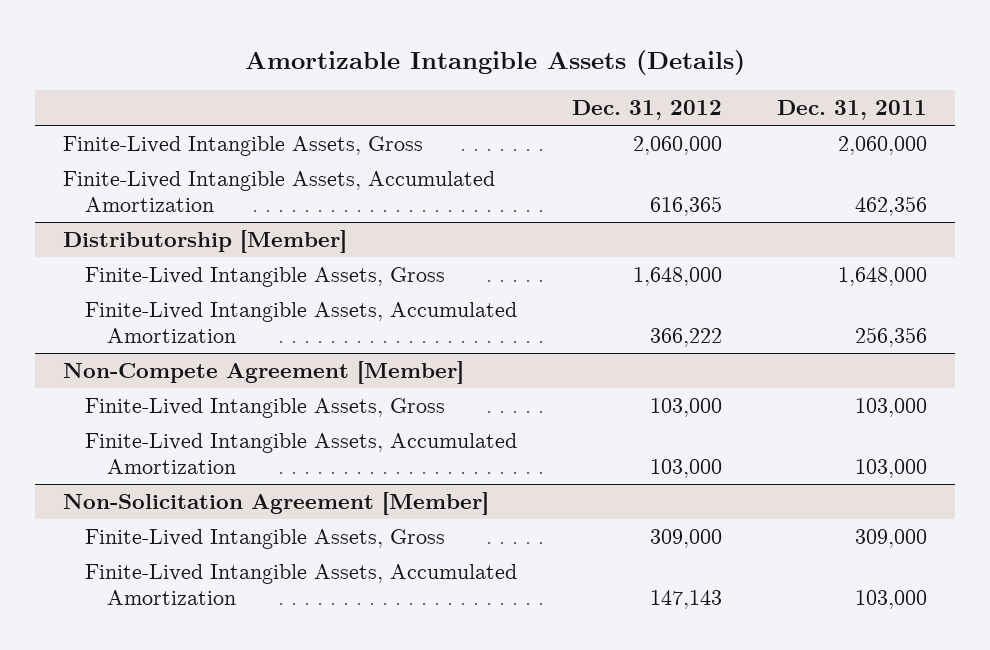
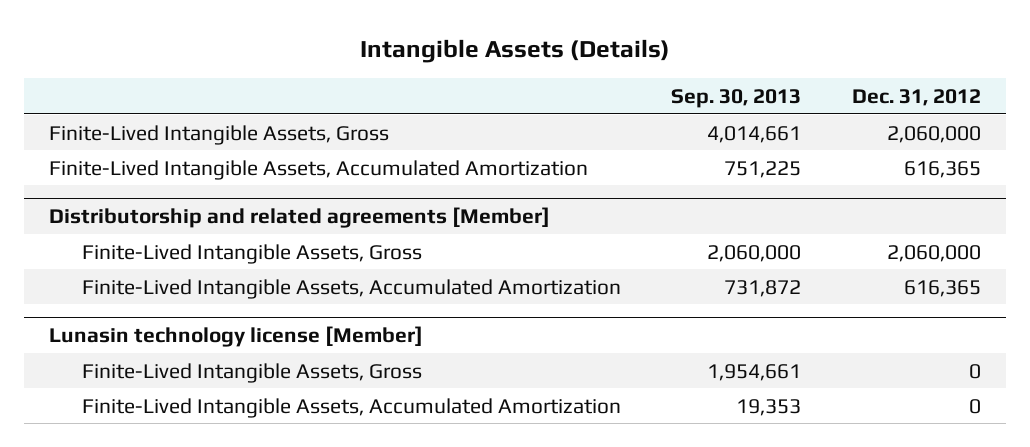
- Amortizable Intangible Assets (Details)
+ Intangible Assets (Details)
- | Dec. 31, 2012 | Dec. 31, 2011
+ | Sep. 30, 2013 | Dec. 31, 2012
- Distributorship [Member]
- Finite-Lived Intangible Assets, Gross | 1,648,000 | 1,648,000
- Finite-Lived Intangible Assets, Accumulated Amortization | 366,222 | 256,356
- Non-Compete Agreement [Member]
- Finite-Lived Intangible Assets, Gross | 103,000 | 103,000
- Finite-Lived Intangible Assets, Accumulated Amortization | 103,000 | 103,000
- Non-Solicitation Agreement [Member]
- Finite-Lived Intangible Assets, Gross | 309,000 | 309,000
- Finite-Lived Intangible Assets, Accumulated Amortization | 147,143 | 103,000
+ Distributorship and related agreements [Member]
+ Finite-Lived Intangible Assets, Gross | 2,060,000 | 2,060,000
+ Finite-Lived Intangible Assets, Accumulated Amortization | 731,872 | 616,365
+ Lunasin technology license [Member]
+ Finite-Lived Intangible Assets, Gross | 1,954,661 | 0
+ Finite-Lived Intangible Assets, Accumulated Amortization | 19,353 | 0

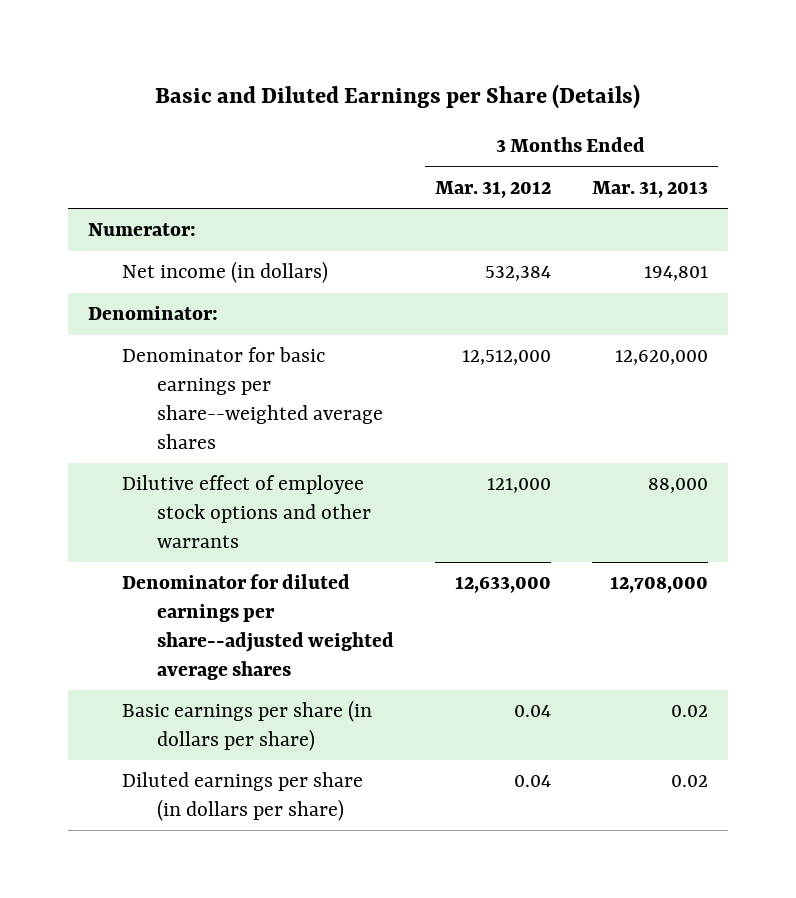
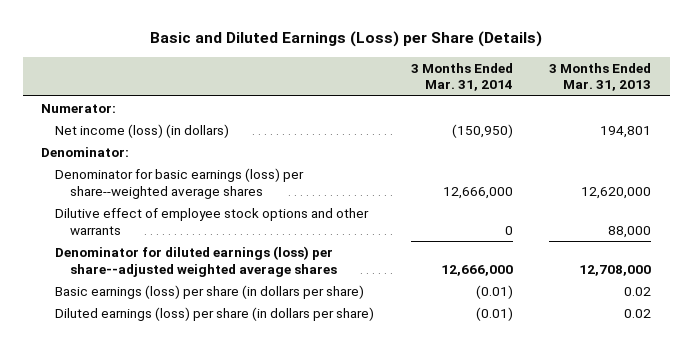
- Basic and Diluted Earnings per Share (Details)
+ Basic and Diluted Earnings (Loss) per Share (Details)
- | 3 Months Ended Mar. 31, 2012 | 3 Months Ended Mar. 31, 2013
+ | 3 Months Ended Mar. 31, 2014 | 3 Months Ended Mar. 31, 2013
- Net income (in dollars) | 532,384 | 194,801
+ Net income (loss) (in dollars) | (150,950) | 194,801
- Denominator for basic earnings per share--weighted average shares | 12,512,000 | 12,620,000
+ Denominator for basic earnings (loss) per share--weighted average shares | 12,666,000 | 12,620,000
- Denominator for diluted earnings per share--adjusted weighted average shares | 12,633,000 | 12,708,000
- Basic earnings per share (in dollars per share) | 0.04 | 0.02
- Diluted earnings per share (in dollars per share) | 0.04 | 0.02
+ Denominator for diluted earnings (loss) per share--adjusted weighted average shares | 12,666,000 | 12,708,000
+ Basic earnings (loss) per share (in dollars per share) | (0.01) | 0.02
+ Diluted earnings (loss) per share (in dollars per share) | (0.01) | 0.02

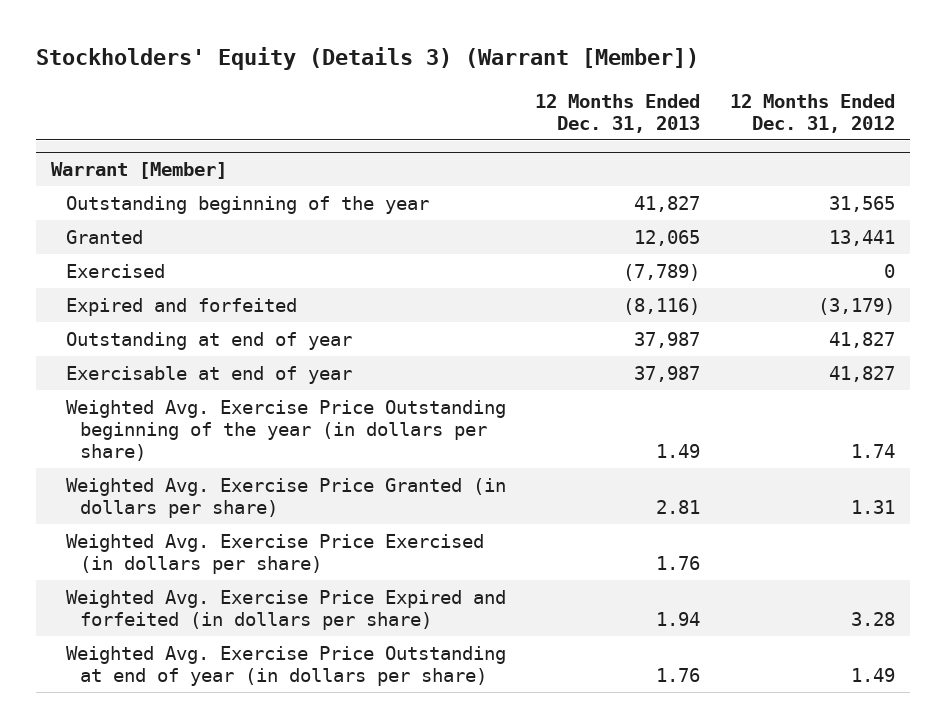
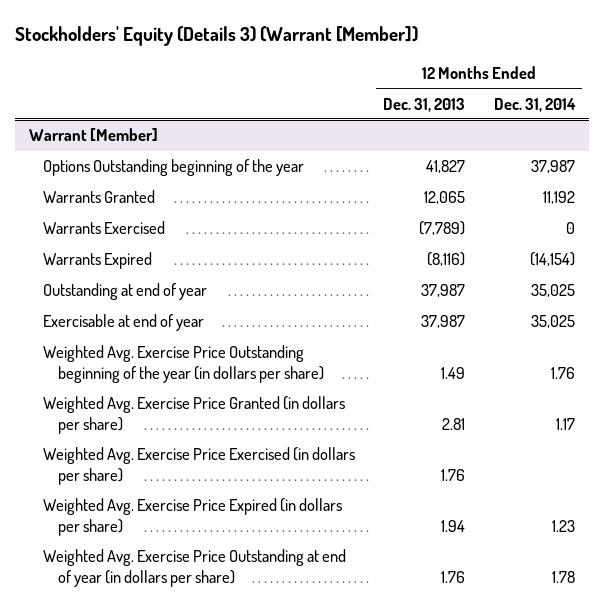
- | 12 Months Ended Dec. 31, 2013 | 12 Months Ended Dec. 31, 2012
+ | 12 Months Ended Dec. 31, 2013 | 12 Months Ended Dec. 31, 2014
@ Warrant [Member]
- Outstanding beginning of the year | 41,827 | 31,565
- Granted | 12,065 | 13,441
- Exercised | (7,789) | 0
- Expired and forfeited | (8,116) | (3,179)
+ Options Outstanding beginning of the year | 41,827 | 37,987
+ Warrants Granted | 12,065 | 11,192
+ Warrants Exercised | (7,789) | 0
+ Warrants Expired | (8,116) | (14,154)
- Weighted Avg. Exercise Price Expired and forfeited (in dollars per share) | 1.94 | 3.28
+ Weighted Avg. Exercise Price Expired (in dollars per share) | 1.94 | 1.23

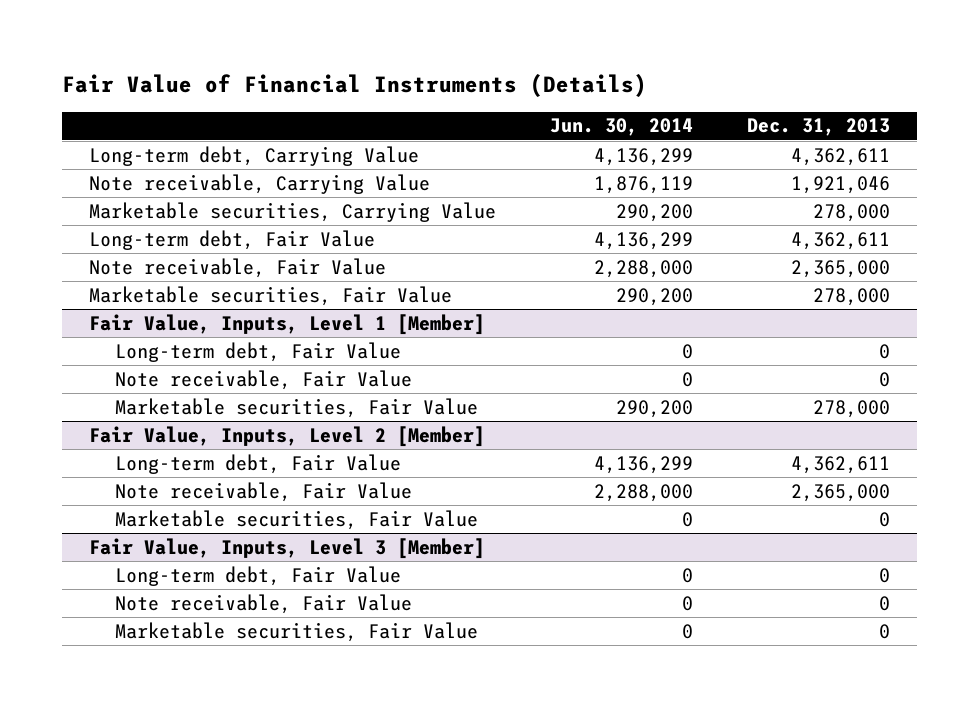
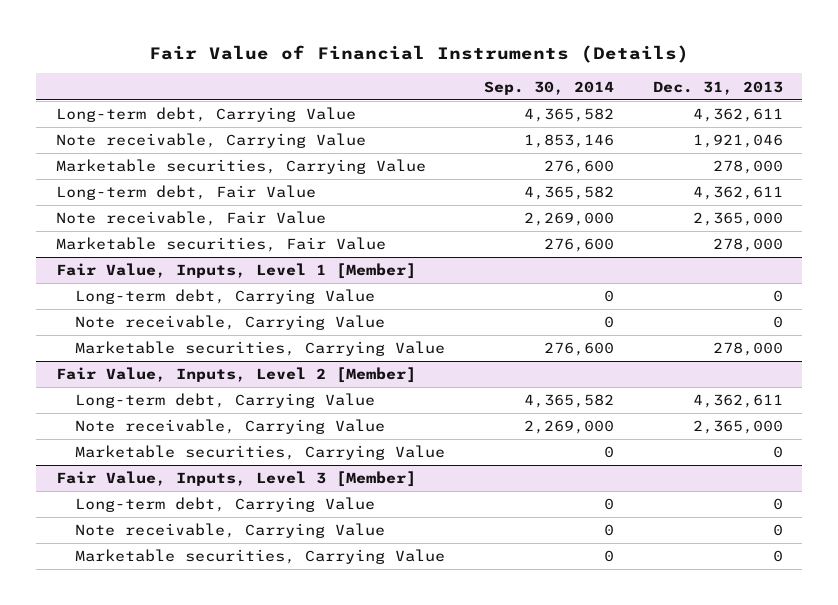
- | Jun. 30, 2014 | Dec. 31, 2013
+ | Sep. 30, 2014 | Dec. 31, 2013
@ Fair Value, Inputs, Level 1 [Member]
- Long-term debt, Fair Value | 0 | 0
- Note receivable, Fair Value | 0 | 0
- Marketable securities, Fair Value | 290,200 | 278,000
+ Long-term debt, Carrying Value | 0 | 0
+ Note receivable, Carrying Value | 0 | 0
+ Marketable securities, Carrying Value | 276,600 | 278,000
@ Fair Value, Inputs, Level 2 [Member]
- Long-term debt, Fair Value | 4,136,299 | 4,362,611
- Note receivable, Fair Value | 2,288,000 | 2,365,000
- Marketable securities, Fair Value | 0 | 0
+ Long-term debt, Carrying Value | 4,365,582 | 4,362,611
+ Note receivable, Carrying Value | 2,269,000 | 2,365,000
+ Marketable securities, Carrying Value | 0 | 0
@ Fair Value, Inputs, Level 3 [Member]
- Long-term debt, Fair Value | 0 | 0
- Note receivable, Fair Value | 0 | 0
- Marketable securities, Fair Value | 0 | 0
+ Long-term debt, Carrying Value | 0 | 0
+ Note receivable, Carrying Value | 0 | 0
+ Marketable securities, Carrying Value | 0 | 0

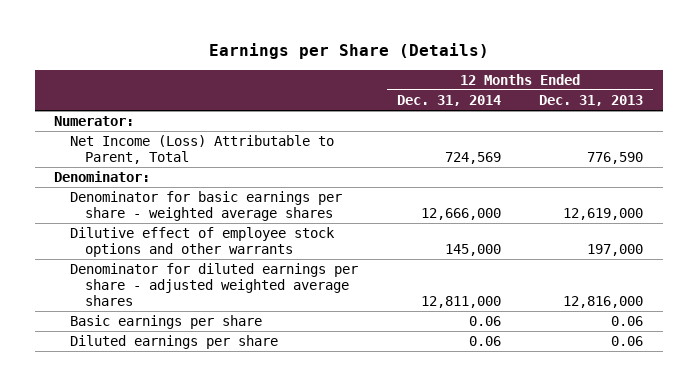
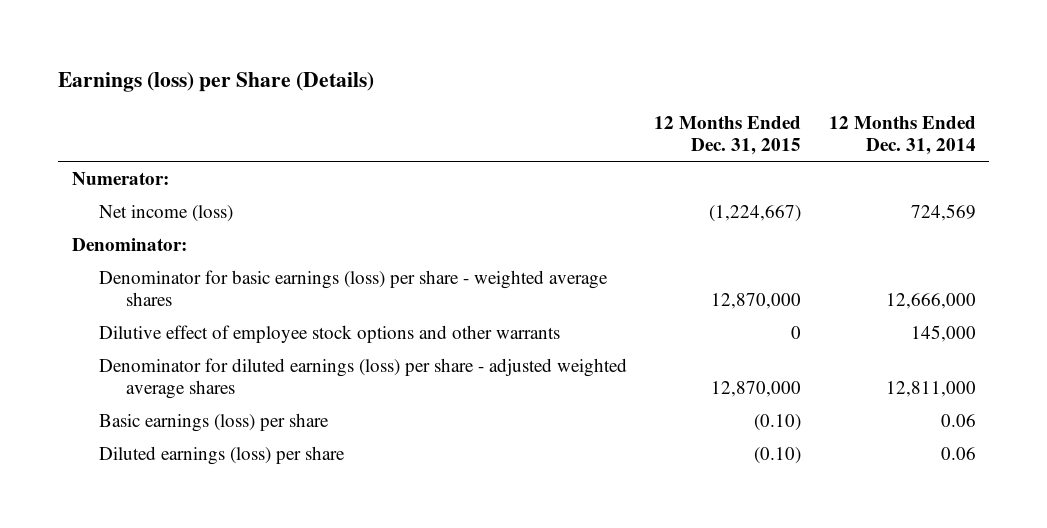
- Earnings per Share (Details)
+ Earnings (loss) per Share (Details)
- | 12 Months Ended Dec. 31, 2014 | 12 Months Ended Dec. 31, 2013
+ | 12 Months Ended Dec. 31, 2015 | 12 Months Ended Dec. 31, 2014
- Net Income (Loss) Attributable to Parent, Total | 724,569 | 776,590
+ Net income (loss) | (1,224,667) | 724,569
- Denominator for basic earnings per share - weighted average shares | 12,666,000 | 12,619,000
+ Denominator for basic earnings (loss) per share - weighted average shares | 12,870,000 | 12,666,000
- Denominator for diluted earnings per share - adjusted weighted average shares | 12,811,000 | 12,816,000
- Basic earnings per share | 0.06 | 0.06
- Diluted earnings per share | 0.06 | 0.06
+ Denominator for diluted earnings (loss) per share - adjusted weighted average shares | 12,870,000 | 12,811,000
+ Basic earnings (loss) per share | (0.10) | 0.06
+ Diluted earnings (loss) per share | (0.10) | 0.06

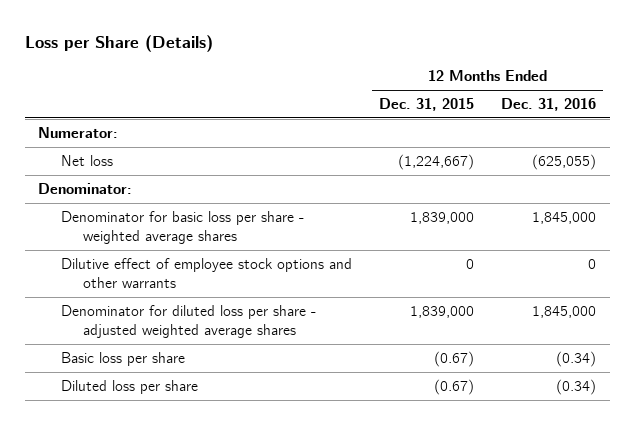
- Earnings (loss) per Share (Details)
+ Loss per Share (Details)
- | 12 Months Ended Dec. 31, 2015 | 12 Months Ended Dec. 31, 2014
+ | 12 Months Ended Dec. 31, 2015 | 12 Months Ended Dec. 31, 2016
- Net income (loss) | (1,224,667) | 724,569
+ Net loss | (1,224,667) | (625,055)
- Denominator for basic earnings (loss) per share - weighted average shares | 12,870,000 | 12,666,000
+ Denominator for basic loss per share - weighted average shares | 1,839,000 | 1,845,000
- Denominator for diluted earnings (loss) per share - adjusted weighted average shares | 12,870,000 | 12,811,000
- Basic earnings (loss) per share | (0.10) | 0.06
- Diluted earnings (loss) per share | (0.10) | 0.06
+ Denominator for diluted loss per share - adjusted weighted average shares | 1,839,000 | 1,845,000
+ Basic loss per share | (0.67) | (0.34)
+ Diluted loss per share | (0.67) | (0.34)

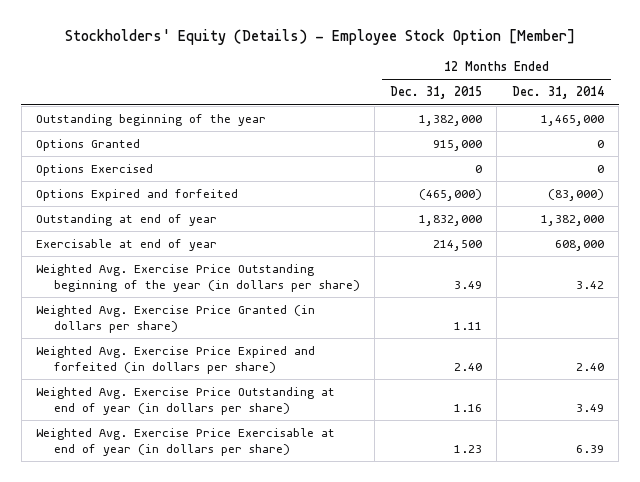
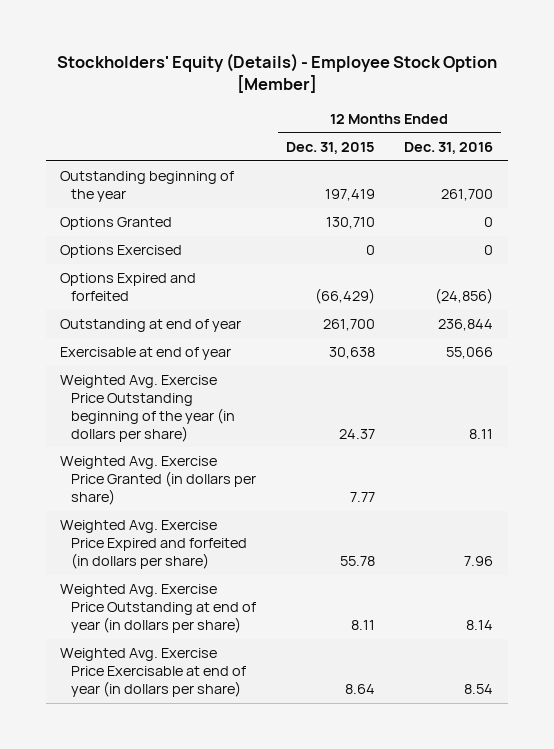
- | 12 Months Ended Dec. 31, 2015 | 12 Months Ended Dec. 31, 2014
+ | 12 Months Ended Dec. 31, 2015 | 12 Months Ended Dec. 31, 2016
- Outstanding beginning of the year | 1,382,000 | 1,465,000
- Options Granted | 915,000 | 0
+ Outstanding beginning of the year | 197,419 | 261,700
+ Options Granted | 130,710 | 0
- Options Expired and forfeited | (465,000) | (83,000)
- Outstanding at end of year | 1,832,000 | 1,382,000
- Exercisable at end of year | 214,500 | 608,000
- Weighted Avg. Exercise Price Outstanding beginning of the year (in dollars per share) | 3.49 | 3.42
- Weighted Avg. Exercise Price Granted (in dollars per share) | 1.11 |
- Weighted Avg. Exercise Price Expired and forfeited (in dollars per share) | 2.40 | 2.40
- Weighted Avg. Exercise Price Outstanding at end of year (in dollars per share) | 1.16 | 3.49
- Weighted Avg. Exercise Price Exercisable at end of year (in dollars per share) | 1.23 | 6.39
+ Options Expired and forfeited | (66,429) | (24,856)
+ Outstanding at end of year | 261,700 | 236,844
+ Exercisable at end of year | 30,638 | 55,066
+ Weighted Avg. Exercise Price Outstanding beginning of the year (in dollars per share) | 24.37 | 8.11
+ Weighted Avg. Exercise Price Granted (in dollars per share) | 7.77 |
+ Weighted Avg. Exercise Price Expired and forfeited (in dollars per share) | 55.78 | 7.96
+ Weighted Avg. Exercise Price Outstanding at end of year (in dollars per share) | 8.11 | 8.14
+ Weighted Avg. Exercise Price Exercisable at end of year (in dollars per share) | 8.64 | 8.54

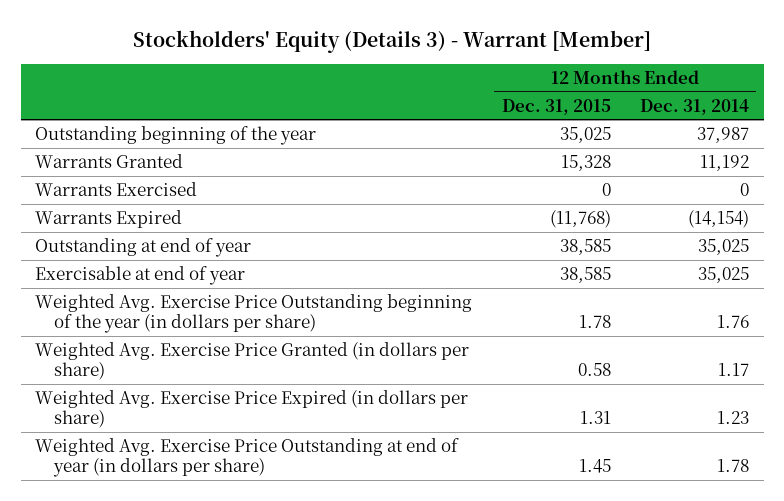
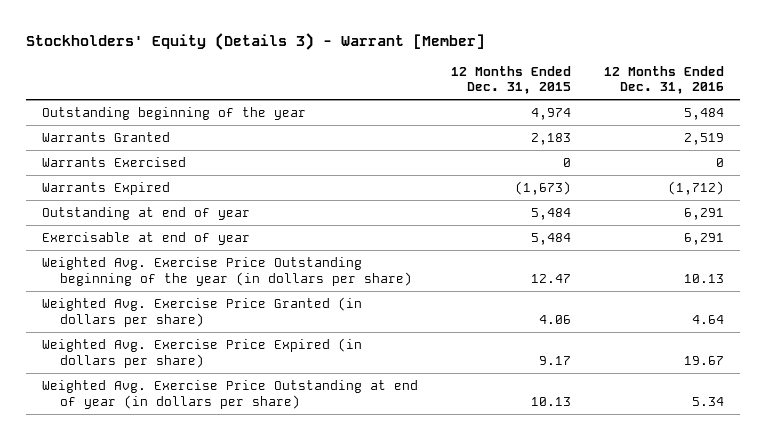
- | 12 Months Ended Dec. 31, 2015 | 12 Months Ended Dec. 31, 2014
+ | 12 Months Ended Dec. 31, 2015 | 12 Months Ended Dec. 31, 2016
- Outstanding beginning of the year | 35,025 | 37,987
- Warrants Granted | 15,328 | 11,192
+ Outstanding beginning of the year | 4,974 | 5,484
+ Warrants Granted | 2,183 | 2,519
- Warrants Expired | (11,768) | (14,154)
- Outstanding at end of year | 38,585 | 35,025
- Exercisable at end of year | 38,585 | 35,025
- Weighted Avg. Exercise Price Outstanding beginning of the year (in dollars per share) | 1.78 | 1.76
- Weighted Avg. Exercise Price Granted (in dollars per share) | 0.58 | 1.17
- Weighted Avg. Exercise Price Expired (in dollars per share) | 1.31 | 1.23
- Weighted Avg. Exercise Price Outstanding at end of year (in dollars per share) | 1.45 | 1.78
+ Warrants Expired | (1,673) | (1,712)
+ Outstanding at end of year | 5,484 | 6,291
+ Exercisable at end of year | 5,484 | 6,291
+ Weighted Avg. Exercise Price Outstanding beginning of the year (in dollars per share) | 12.47 | 10.13
+ Weighted Avg. Exercise Price Granted (in dollars per share) | 4.06 | 4.64
+ Weighted Avg. Exercise Price Expired (in dollars per share) | 9.17 | 19.67
+ Weighted Avg. Exercise Price Outstanding at end of year (in dollars per share) | 10.13 | 5.34

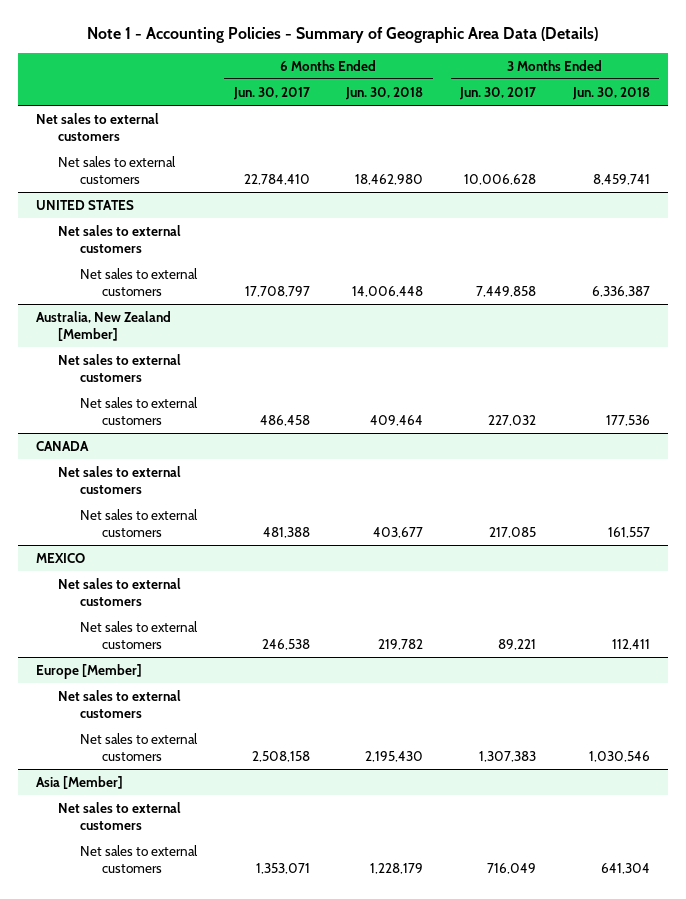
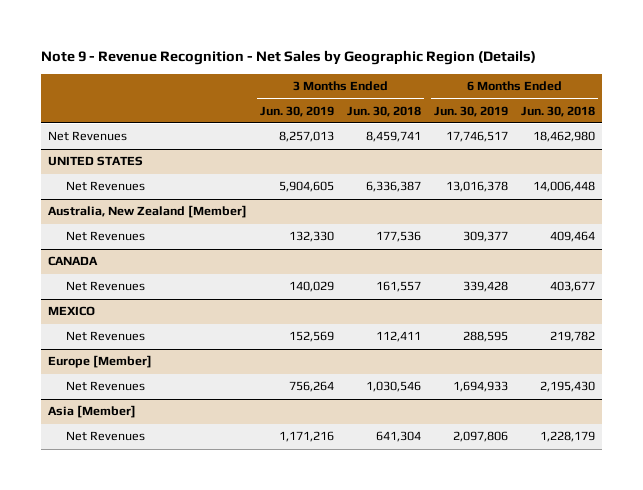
- Note 1 - Accounting Policies - Summary of Geographic Area Data (Details)
+ Note 9 - Revenue Recognition - Net Sales by Geographic Region (Details)
- | 6 Months Ended Jun. 30, 2017 | 6 Months Ended Jun. 30, 2018 | 3 Months Ended Jun. 30, 2017 | 3 Months Ended Jun. 30, 2018
+ | 3 Months Ended Jun. 30, 2019 | 3 Months Ended Jun. 30, 2018 | 6 Months Ended Jun. 30, 2019 | 6 Months Ended Jun. 30, 2018
- Net sales to external customers
- Net sales to external customers | 22,784,410 | 18,462,980 | 10,006,628 | 8,459,741
+ Net Revenues | 8,257,013 | 8,459,741 | 17,746,517 | 18,462,980
@ UNITED STATES
- Net sales to external customers
- Net sales to external customers | 17,708,797 | 14,006,448 | 7,449,858 | 6,336,387
+ Net Revenues | 5,904,605 | 6,336,387 | 13,016,378 | 14,006,448
@ Australia, New Zealand [Member]
- Net sales to external customers
- Net sales to external customers | 486,458 | 409,464 | 227,032 | 177,536
+ Net Revenues | 132,330 | 177,536 | 309,377 | 409,464
@ CANADA
- Net sales to external customers
- Net sales to external customers | 481,388 | 403,677 | 217,085 | 161,557
+ Net Revenues | 140,029 | 161,557 | 339,428 | 403,677
@ MEXICO
- Net sales to external customers
- Net sales to external customers | 246,538 | 219,782 | 89,221 | 112,411
+ Net Revenues | 152,569 | 112,411 | 288,595 | 219,782
@ Europe [Member]
- Net sales to external customers
- Net sales to external customers | 2,508,158 | 2,195,430 | 1,307,383 | 1,030,546
+ Net Revenues | 756,264 | 1,030,546 | 1,694,933 | 2,195,430
@ Asia [Member]
- Net sales to external customers
- Net sales to external customers | 1,353,071 | 1,228,179 | 716,049 | 641,304
+ Net Revenues | 1,171,216 | 641,304 | 2,097,806 | 1,228,179

